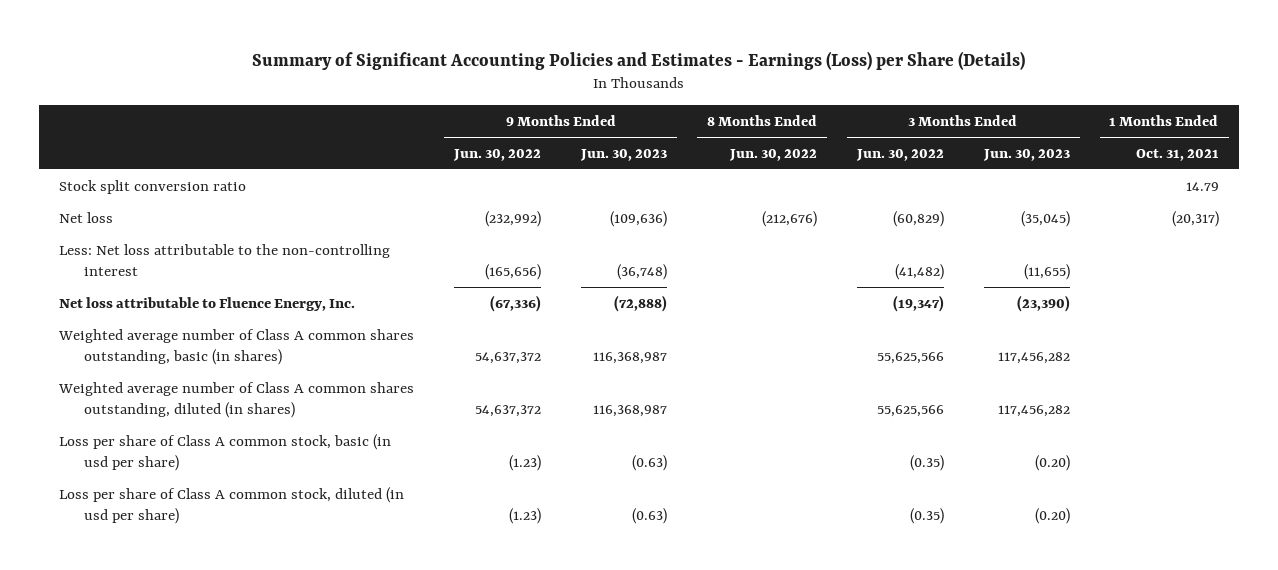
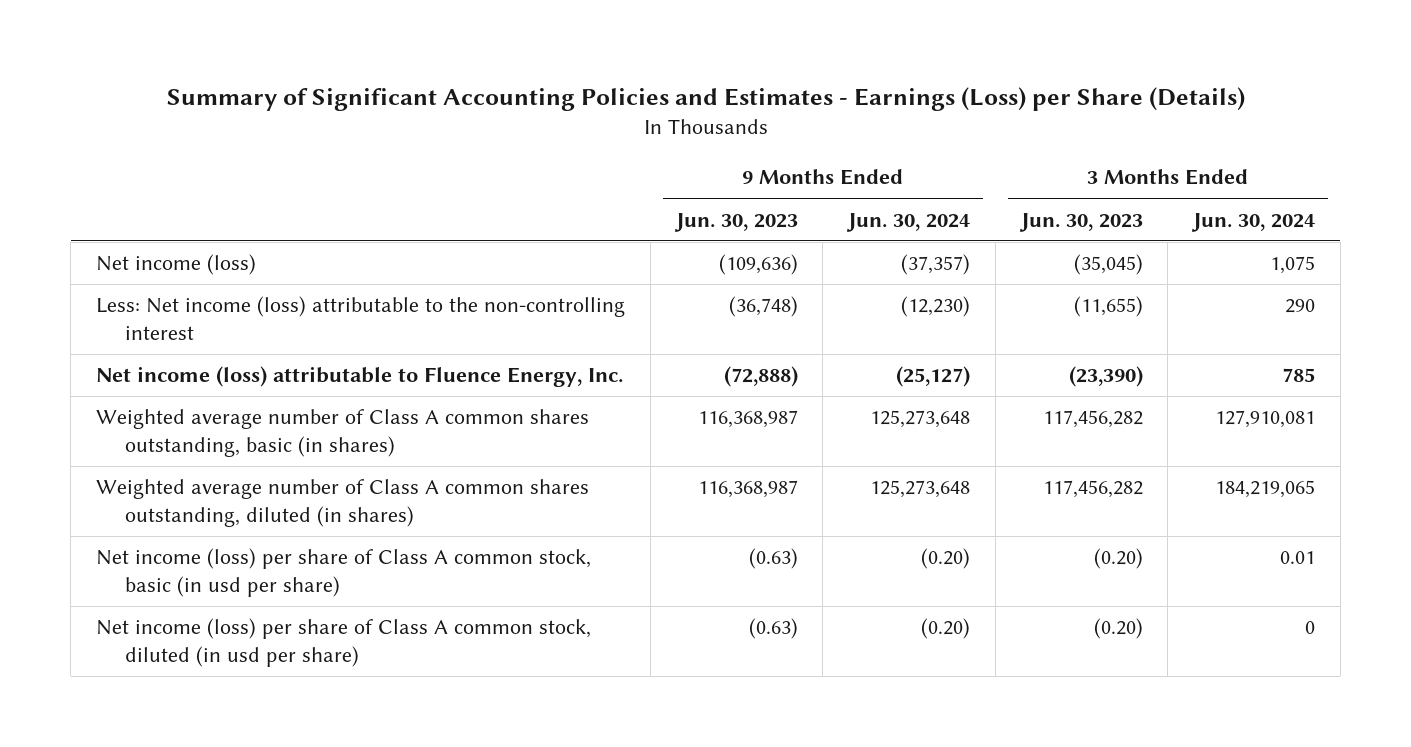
- | 9 Months Ended Jun. 30, 2022 | 9 Months Ended Jun. 30, 2023 | 8 Months Ended Jun. 30, 2022 | 3 Months Ended Jun. 30, 2022 | 3 Months Ended Jun. 30, 2023 | 1 Months Ended Oct. 31, 2021
+ | 9 Months Ended Jun. 30, 2023 | 9 Months Ended Jun. 30, 2024 | 3 Months Ended Jun. 30, 2023 | 3 Months Ended Jun. 30, 2024
- Stock split conversion ratio | | | | | | 14.79
- Net loss | (232,992) | (109,636) | (212,676) | (60,829) | (35,045) | (20,317)
- Less: Net loss attributable to the non-controlling interest | (165,656) | (36,748) | | (41,482) | (11,655) |
- Net loss attributable to Fluence Energy, Inc. | (67,336) | (72,888) | | (19,347) | (23,390) |
+ Net income (loss) | (109,636) | (37,357) | (35,045) | 1,075
+ Less: Net income (loss) attributable to the non-controlling interest | (36,748) | (12,230) | (11,655) | 290
+ Net income (loss) attributable to Fluence Energy, Inc. | (72,888) | (25,127) | (23,390) | 785
- Loss per share of Class A common stock, basic (in usd per share) | (1.23) | (0.63) | | (0.35) | (0.20) |
- Loss per share of Class A common stock, diluted (in usd per share) | (1.23) | (0.63) | | (0.35) | (0.20) |
+ Net income (loss) per share of Class A common stock, basic (in usd per share) | (0.63) | (0.20) | (0.20) | 0.01
+ Net income (loss) per share of Class A common stock, diluted (in usd per share) | (0.63) | (0.20) | (0.20) | 0

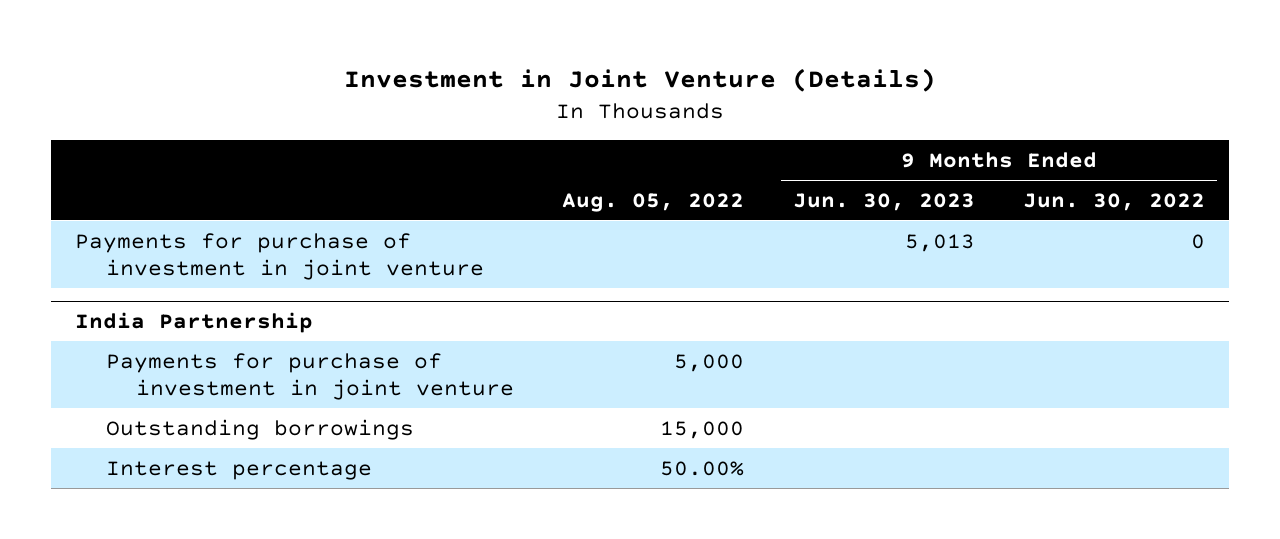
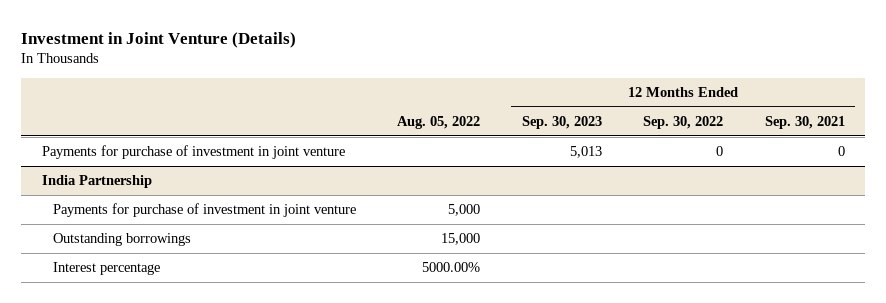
- | Aug. 05, 2022 | 9 Months Ended Jun. 30, 2023 | 9 Months Ended Jun. 30, 2022
+ | Aug. 05, 2022 | 12 Months Ended Sep. 30, 2023 | 12 Months Ended Sep. 30, 2022 | 12 Months Ended Sep. 30, 2021
@ India Partnership
- Interest percentage | 50.00% | |
+ Interest percentage | 5000.00% | | |

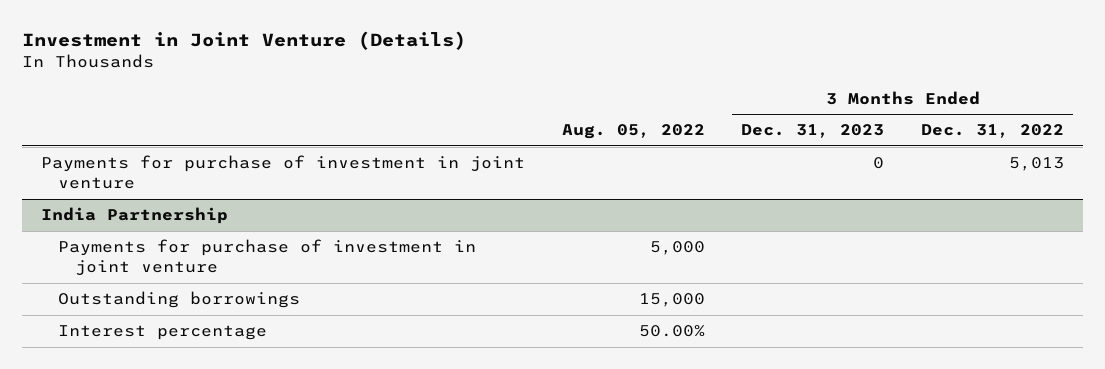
- | Aug. 05, 2022 | 12 Months Ended Sep. 30, 2023 | 12 Months Ended Sep. 30, 2022 | 12 Months Ended Sep. 30, 2021
+ | Aug. 05, 2022 | 3 Months Ended Dec. 31, 2023 | 3 Months Ended Dec. 31, 2022
@ India Partnership
- Interest percentage | 5000.00% | | |
+ Interest percentage | 50.00% | |

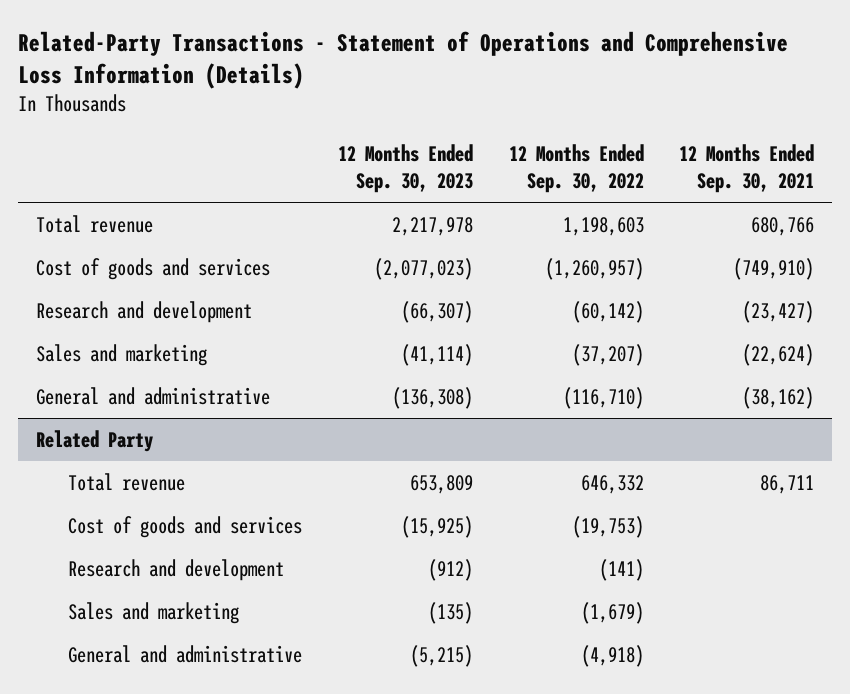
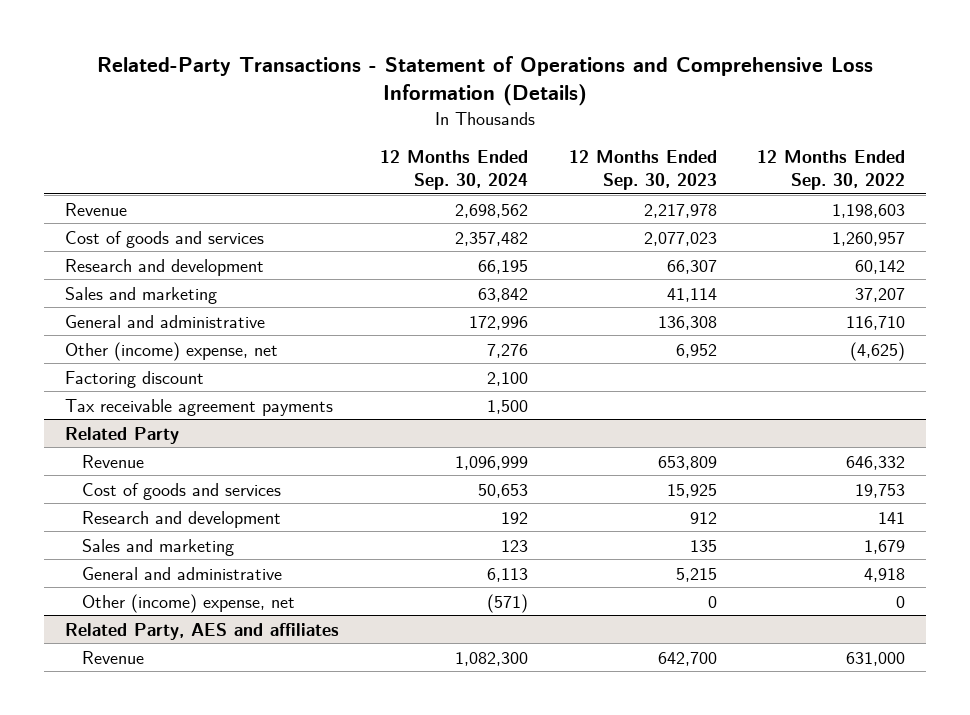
- | 12 Months Ended Sep. 30, 2023 | 12 Months Ended Sep. 30, 2022 | 12 Months Ended Sep. 30, 2021
+ | 12 Months Ended Sep. 30, 2024 | 12 Months Ended Sep. 30, 2023 | 12 Months Ended Sep. 30, 2022
- Total revenue | 2,217,978 | 1,198,603 | 680,766
- Cost of goods and services | (2,077,023) | (1,260,957) | (749,910)
- Research and development | (66,307) | (60,142) | (23,427)
- Sales and marketing | (41,114) | (37,207) | (22,624)
- General and administrative | (136,308) | (116,710) | (38,162)
+ Revenue | 2,698,562 | 2,217,978 | 1,198,603
+ Cost of goods and services | 2,357,482 | 2,077,023 | 1,260,957
+ Research and development | 66,195 | 66,307 | 60,142
+ Sales and marketing | 63,842 | 41,114 | 37,207
+ General and administrative | 172,996 | 136,308 | 116,710
+ Other (income) expense, net | 7,276 | 6,952 | (4,625)
+ Factoring discount | 2,100 | |
+ Tax receivable agreement payments | 1,500 | |
@ Related Party
- Total revenue | 653,809 | 646,332 | 86,711
- Cost of goods and services | (15,925) | (19,753) |
- Research and development | (912) | (141) |
- Sales and marketing | (135) | (1,679) |
- General and administrative | (5,215) | (4,918) |
+ Revenue | 1,096,999 | 653,809 | 646,332
+ Cost of goods and services | 50,653 | 15,925 | 19,753
+ Research and development | 192 | 912 | 141
+ Sales and marketing | 123 | 135 | 1,679
+ General and administrative | 6,113 | 5,215 | 4,918
+ Other (income) expense, net | (571) | 0 | 0
+ Related Party, AES and affiliates
+ Revenue | 1,082,300 | 642,700 | 631,000

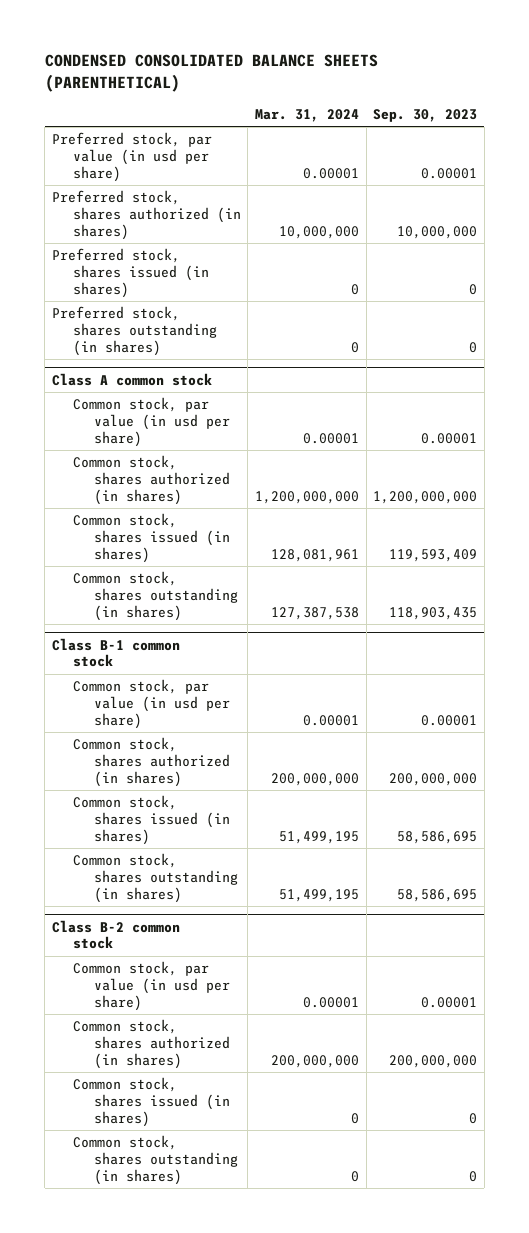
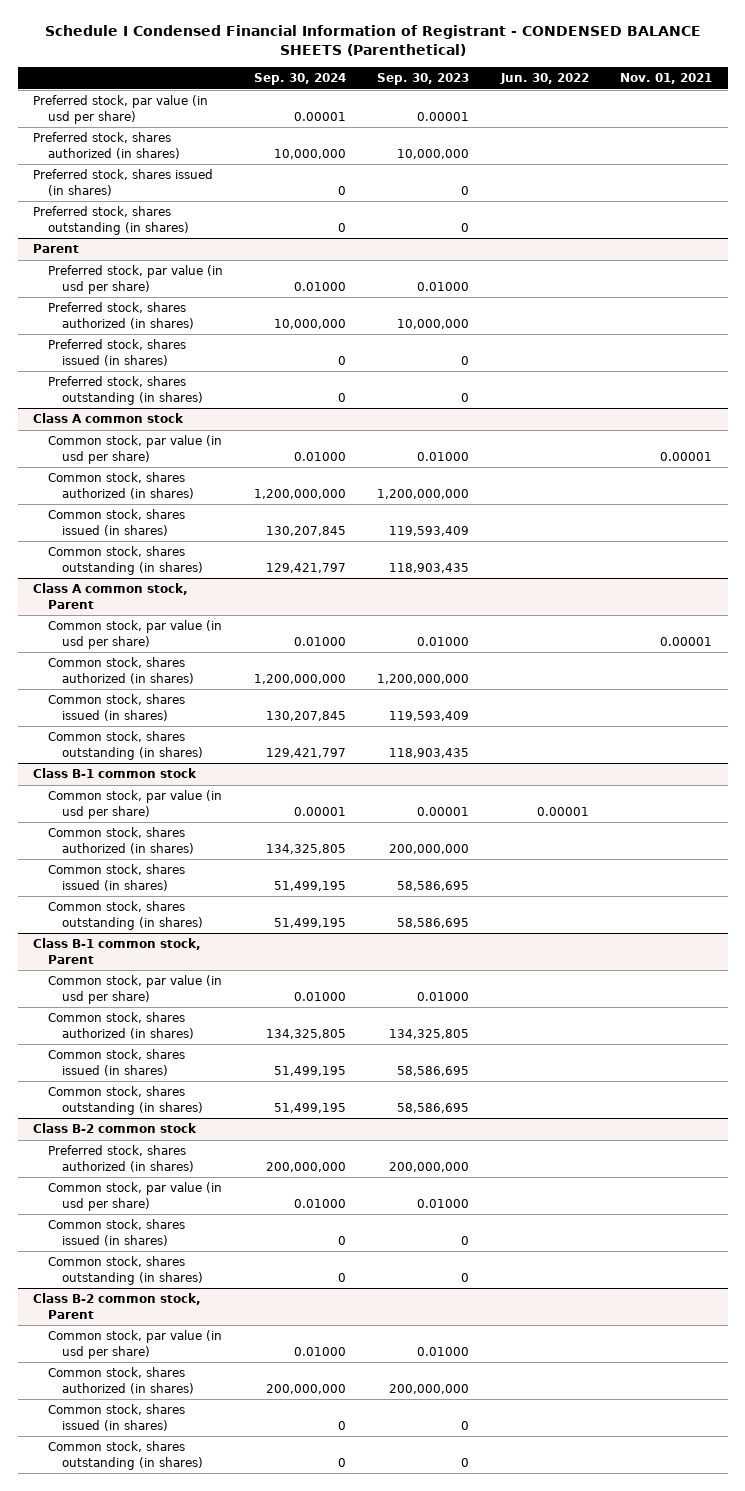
- CONDENSED CONSOLIDATED BALANCE SHEETS (PARENTHETICAL)
+ Schedule I Condensed Financial Information of Registrant - CONDENSED BALANCE SHEETS (Parenthetical)
- | Mar. 31, 2024 | Sep. 30, 2023
+ | Sep. 30, 2024 | Sep. 30, 2023 | Jun. 30, 2022 | Nov. 01, 2021
+ Parent
+ Preferred stock, par value (in usd per share) | 0.01000 | 0.01000 | |
+ Preferred stock, shares authorized (in shares) | 10,000,000 | 10,000,000 | |
+ Preferred stock, shares issued (in shares) | 0 | 0 | |
+ Preferred stock, shares outstanding (in shares) | 0 | 0 | |
@ Class A common stock
- Common stock, par value (in usd per share) | 0.00001 | 0.00001
+ Common stock, par value (in usd per share) | 0.01000 | 0.01000 | | 0.00001
+ Class A common stock, Parent
+ Common stock, par value (in usd per share) | 0.01000 | 0.01000 | | 0.00001
+ Common stock, shares authorized (in shares) | 1,200,000,000 | 1,200,000,000 | |
+ Common stock, shares issued (in shares) | 130,207,845 | 119,593,409 | |
+ Common stock, shares outstanding (in shares) | 129,421,797 | 118,903,435 | |
+ Class B-1 common stock, Parent
+ Common stock, par value (in usd per share) | 0.01000 | 0.01000 | |
+ Common stock, shares authorized (in shares) | 134,325,805 | 134,325,805 | |
+ Common stock, shares issued (in shares) | 51,499,195 | 58,586,695 | |
+ Common stock, shares outstanding (in shares) | 51,499,195 | 58,586,695 | |
@ Class B-2 common stock
- Common stock, par value (in usd per share) | 0.00001 | 0.00001
+ Preferred stock, shares authorized (in shares) | 200,000,000 | 200,000,000 | |
+ Common stock, par value (in usd per share) | 0.01000 | 0.01000 | |
+ Common stock, shares issued (in shares) | 0 | 0 | |
+ Common stock, shares outstanding (in shares) | 0 | 0 | |
+ Class B-2 common stock, Parent
+ Common stock, par value (in usd per share) | 0.01000 | 0.01000 | |

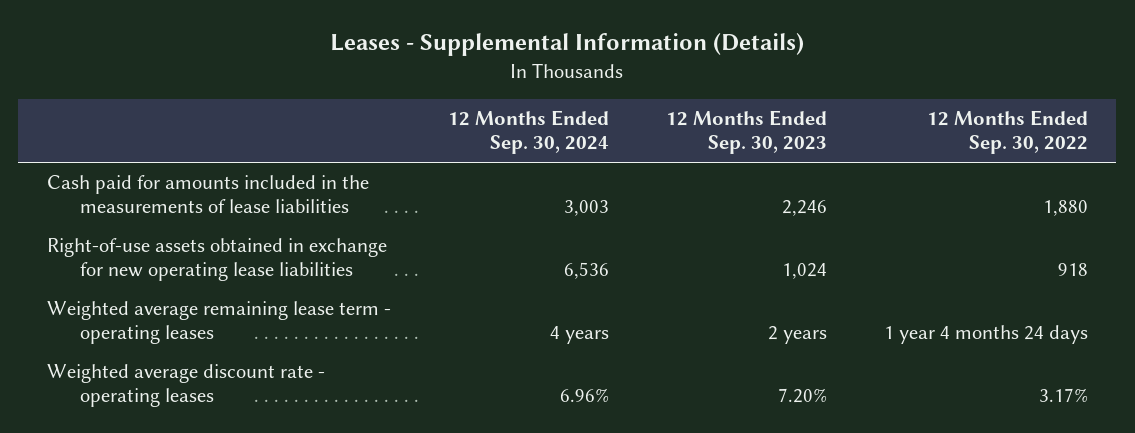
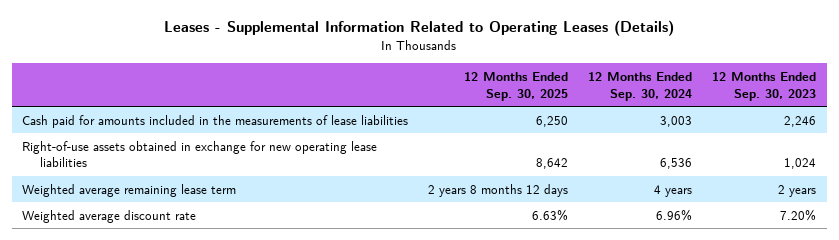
- Leases - Supplemental Information (Details)
+ Leases - Supplemental Information Related to Operating Leases (Details)
- | 12 Months Ended Sep. 30, 2024 | 12 Months Ended Sep. 30, 2023 | 12 Months Ended Sep. 30, 2022
+ | 12 Months Ended Sep. 30, 2025 | 12 Months Ended Sep. 30, 2024 | 12 Months Ended Sep. 30, 2023
- Weighted average remaining lease term - operating leases | 4 years | 2 years | 1 year 4 months 24 days
- Weighted average discount rate - operating leases | 6.96% | 7.20% | 3.17%
+ Weighted average remaining lease term | 2 years 8 months 12 days | 4 years | 2 years
+ Weighted average discount rate | 6.63% | 6.96% | 7.20%

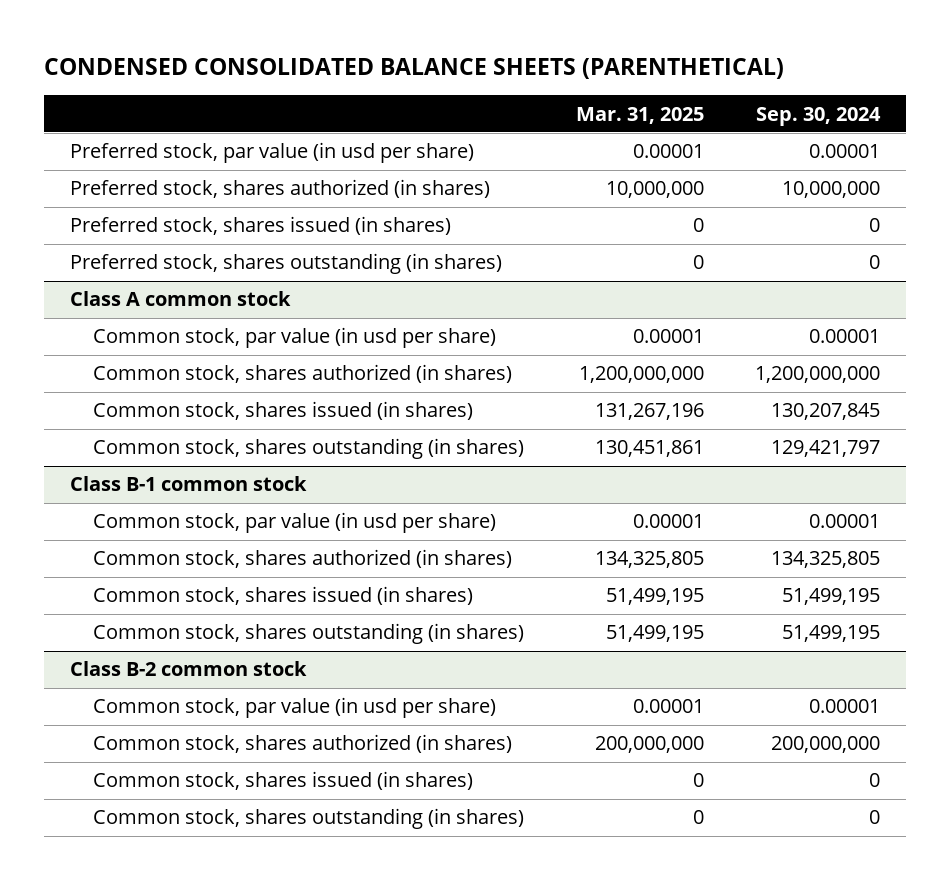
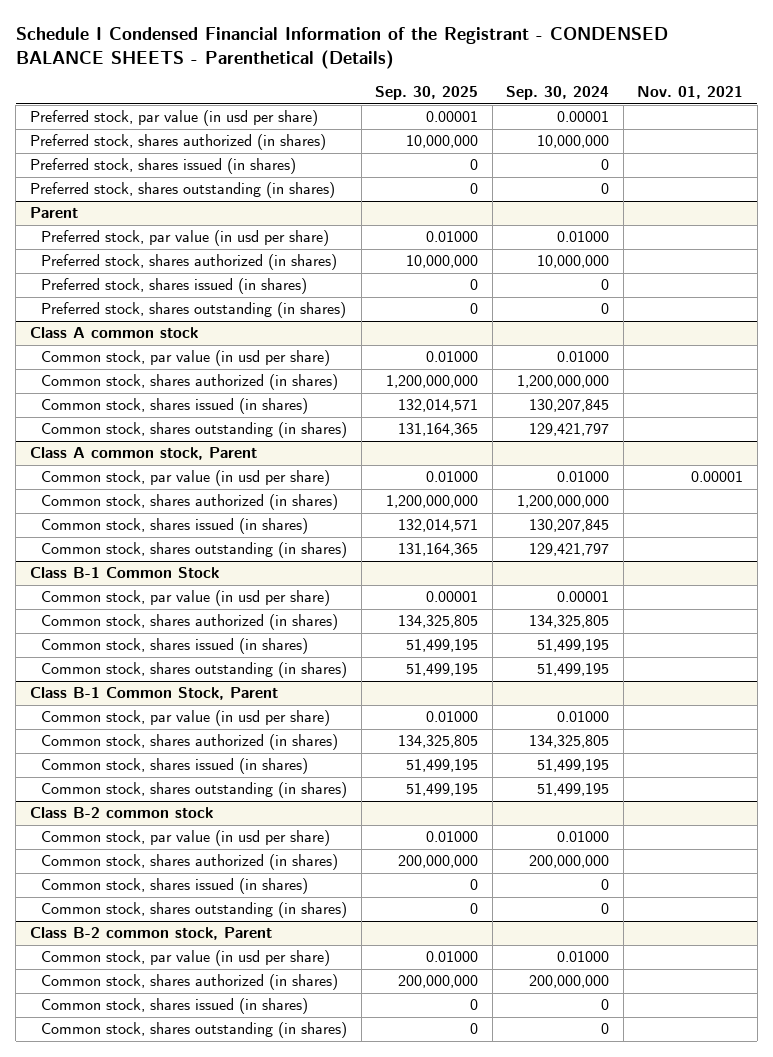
- CONDENSED CONSOLIDATED BALANCE SHEETS (PARENTHETICAL)
+ Schedule I Condensed Financial Information of the Registrant - CONDENSED BALANCE SHEETS - Parenthetical (Details)
- | Mar. 31, 2025 | Sep. 30, 2024
+ | Sep. 30, 2025 | Sep. 30, 2024 | Nov. 01, 2021
+ Parent
+ Preferred stock, par value (in usd per share) | 0.01000 | 0.01000 |
+ Preferred stock, shares authorized (in shares) | 10,000,000 | 10,000,000 |
+ Preferred stock, shares issued (in shares) | 0 | 0 |
+ Preferred stock, shares outstanding (in shares) | 0 | 0 |
@ Class A common stock
- Common stock, par value (in usd per share) | 0.00001 | 0.00001
+ Common stock, par value (in usd per share) | 0.01000 | 0.01000 |
- Class B-1 common stock
+ Class A common stock, Parent
+ Common stock, par value (in usd per share) | 0.01000 | 0.01000 | 0.00001
+ Common stock, shares authorized (in shares) | 1,200,000,000 | 1,200,000,000 |
+ Common stock, shares issued (in shares) | 132,014,571 | 130,207,845 |
+ Common stock, shares outstanding (in shares) | 131,164,365 | 129,421,797 |
+ Class B-1 Common Stock
+ Class B-1 Common Stock, Parent
+ Common stock, par value (in usd per share) | 0.01000 | 0.01000 |
+ Common stock, shares authorized (in shares) | 134,325,805 | 134,325,805 |
+ Common stock, shares issued (in shares) | 51,499,195 | 51,499,195 |
+ Common stock, shares outstanding (in shares) | 51,499,195 | 51,499,195 |
@ Class B-2 common stock
- Common stock, par value (in usd per share) | 0.00001 | 0.00001
+ Common stock, par value (in usd per share) | 0.01000 | 0.01000 |
+ Class B-2 common stock, Parent
+ Common stock, par value (in usd per share) | 0.01000 | 0.01000 |
+ Common stock, shares authorized (in shares) | 200,000,000 | 200,000,000 |
+ Common stock, shares issued (in shares) | 0 | 0 |
+ Common stock, shares outstanding (in shares) | 0 | 0 |

